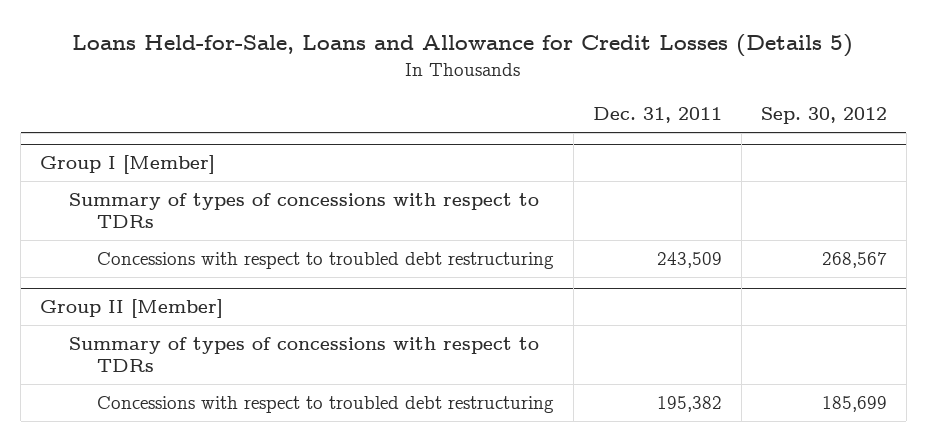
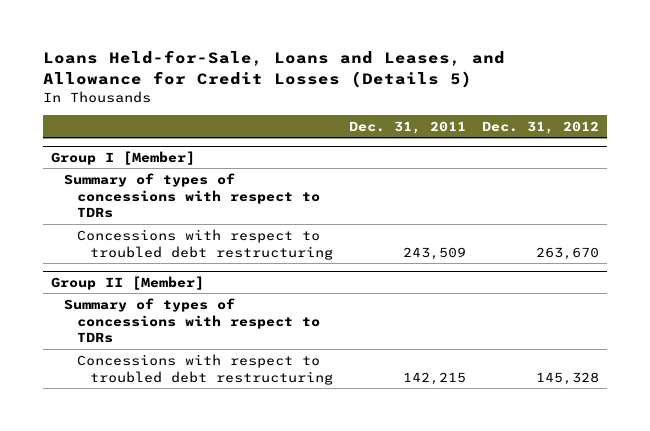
- Loans Held-for-Sale, Loans and Allowance for Credit Losses (Details 5)
+ Loans Held-for-Sale, Loans and Leases, and Allowance for Credit Losses (Details 5)
- | Dec. 31, 2011 | Sep. 30, 2012
+ | Dec. 31, 2011 | Dec. 31, 2012
@ Group II [Member]
- Concessions with respect to troubled debt restructuring | 195,382 | 185,699
+ Concessions with respect to troubled debt restructuring | 142,215 | 145,328

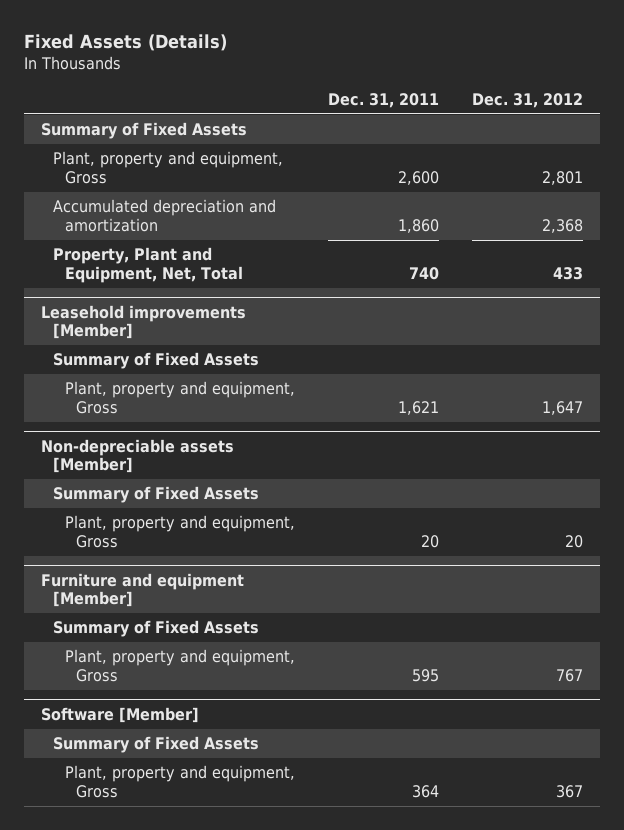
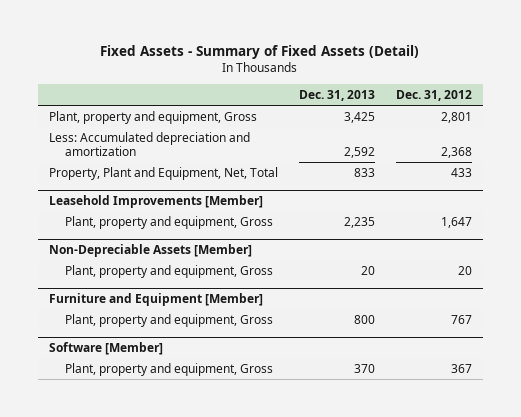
- Fixed Assets (Details)
+ Fixed Assets - Summary of Fixed Assets (Detail)
- | Dec. 31, 2011 | Dec. 31, 2012
+ | Dec. 31, 2013 | Dec. 31, 2012
- Summary of Fixed Assets
- Accumulated depreciation and amortization | 1,860 | 2,368
+ Less: Accumulated depreciation and amortization | 2,592 | 2,368
- Leasehold improvements [Member]
- Summary of Fixed Assets
+ Leasehold Improvements [Member]
- Non-depreciable assets [Member]
- Summary of Fixed Assets
+ Non-Depreciable Assets [Member]
- Furniture and equipment [Member]
- Summary of Fixed Assets
+ Furniture and Equipment [Member]
@ Software [Member]
- Summary of Fixed Assets

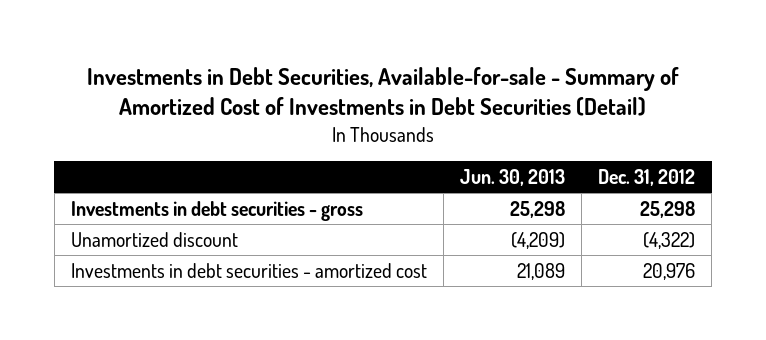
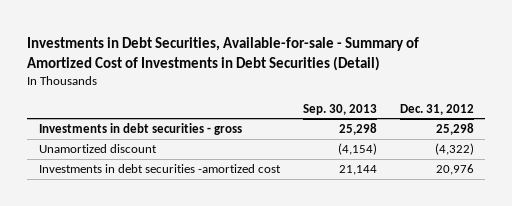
- | Jun. 30, 2013 | Dec. 31, 2012
+ | Sep. 30, 2013 | Dec. 31, 2012
- Investments in debt securities - amortized cost | 21,089 | 20,976
+ Investments in debt securities -amortized cost | 21,144 | 20,976

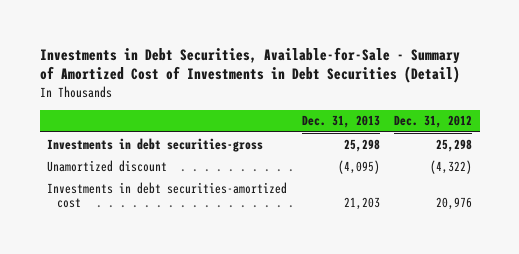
- Investments in Debt Securities, Available-for-sale - Summary of Amortized Cost of Investments in Debt Securities (Detail)
+ Investments in Debt Securities, Available-for-Sale - Summary of Amortized Cost of Investments in Debt Securities (Detail)
- | Sep. 30, 2013 | Dec. 31, 2012
+ | Dec. 31, 2013 | Dec. 31, 2012
- Investments in debt securities - gross | 25,298 | 25,298
+ Investments in debt securities-gross | 25,298 | 25,298
- Investments in debt securities -amortized cost | 21,144 | 20,976
+ Investments in debt securities-amortized cost | 21,203 | 20,976

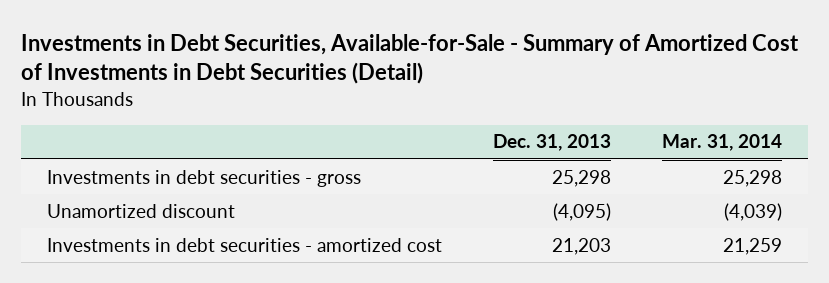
- | Dec. 31, 2013 | Dec. 31, 2012
+ | Dec. 31, 2013 | Mar. 31, 2014
- Investments in debt securities-gross | 25,298 | 25,298
+ Investments in debt securities - gross | 25,298 | 25,298
- Investments in debt securities-amortized cost | 21,203 | 20,976
+ Investments in debt securities - amortized cost | 21,203 | 21,259

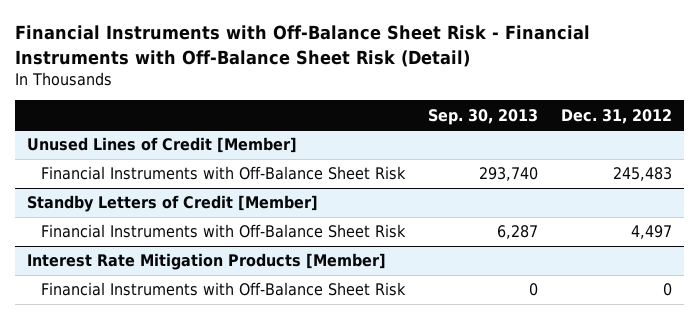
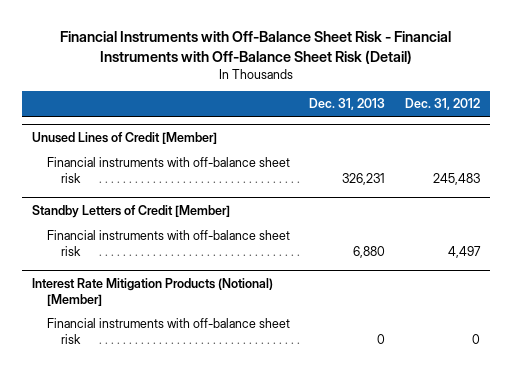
- | Sep. 30, 2013 | Dec. 31, 2012
+ | Dec. 31, 2013 | Dec. 31, 2012
@ Unused Lines of Credit [Member]
- Financial Instruments with Off-Balance Sheet Risk | 293,740 | 245,483
+ Financial instruments with off-balance sheet risk | 326,231 | 245,483
@ Standby Letters of Credit [Member]
- Financial Instruments with Off-Balance Sheet Risk | 6,287 | 4,497
- Interest Rate Mitigation Products [Member]
- Financial Instruments with Off-Balance Sheet Risk | 0 | 0
@ Standby Letters of Credit [Member]
+ Financial instruments with off-balance sheet risk | 6,880 | 4,497
+ Interest Rate Mitigation Products (Notional) [Member]
+ Financial instruments with off-balance sheet risk | 0 | 0

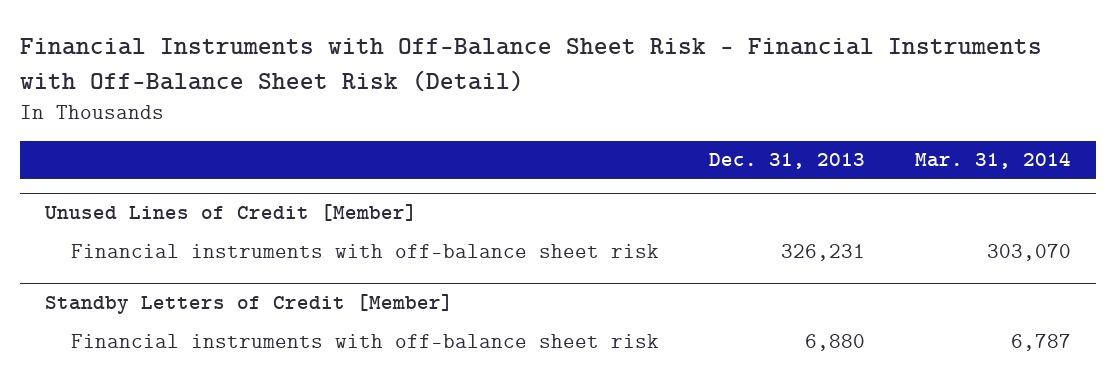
- | Dec. 31, 2013 | Dec. 31, 2012
+ | Dec. 31, 2013 | Mar. 31, 2014
- Interest Rate Mitigation Products (Notional) [Member]
- Financial instruments with off-balance sheet risk | 0 | 0

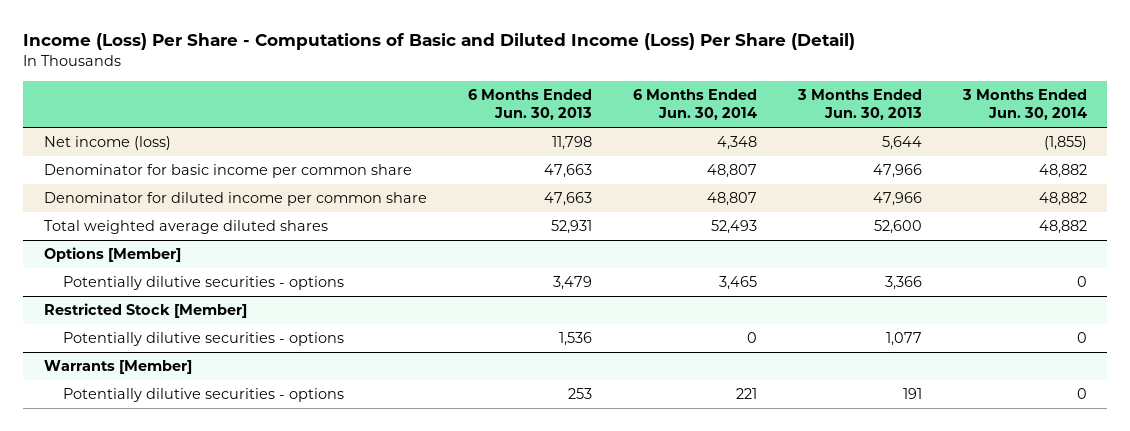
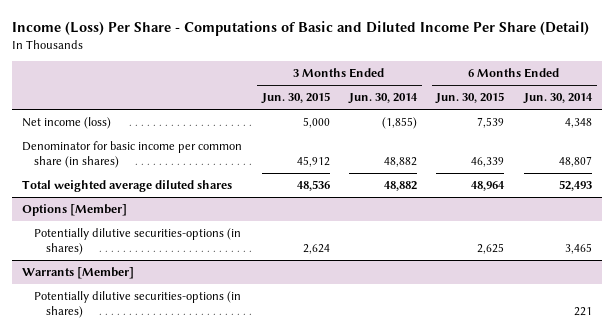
- Income (Loss) Per Share - Computations of Basic and Diluted Income (Loss) Per Share (Detail)
+ Income (Loss) Per Share - Computations of Basic and Diluted Income Per Share (Detail)
- | 6 Months Ended Jun. 30, 2013 | 6 Months Ended Jun. 30, 2014 | 3 Months Ended Jun. 30, 2013 | 3 Months Ended Jun. 30, 2014
+ | 3 Months Ended Jun. 30, 2015 | 3 Months Ended Jun. 30, 2014 | 6 Months Ended Jun. 30, 2015 | 6 Months Ended Jun. 30, 2014
- Denominator for basic income per common share | 47,663 | 48,807 | 47,966 | 48,882
- Denominator for diluted income per common share | 47,663 | 48,807 | 47,966 | 48,882
+ Denominator for basic income per common share (in shares) | 45,912 | 48,882 | 46,339 | 48,807
@ Options [Member]
- Potentially dilutive securities - options | 3,479 | 3,465 | 3,366 | 0
- Restricted Stock [Member]
- Potentially dilutive securities - options | 1,536 | 0 | 1,077 | 0
@ Options [Member]
+ Potentially dilutive securities-options (in shares) | 2,624 | | 2,625 | 3,465
@ Warrants [Member]
- Potentially dilutive securities - options | 253 | 221 | 191 | 0
+ Potentially dilutive securities-options (in shares) | | | | 221

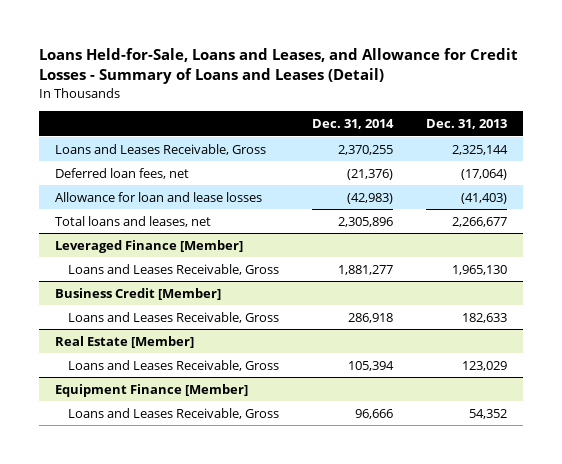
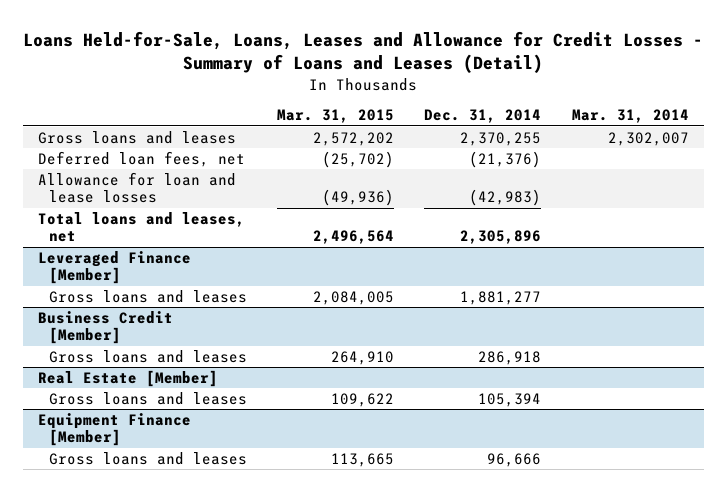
- Loans Held-for-Sale, Loans and Leases, and Allowance for Credit Losses - Summary of Loans and Leases (Detail)
+ Loans Held-for-Sale, Loans, Leases and Allowance for Credit Losses - Summary of Loans and Leases (Detail)
- | Dec. 31, 2014 | Dec. 31, 2013
+ | Mar. 31, 2015 | Dec. 31, 2014 | Mar. 31, 2014
- Loans and Leases Receivable, Gross | 2,370,255 | 2,325,144
+ Gross loans and leases | 2,572,202 | 2,370,255 | 2,302,007
@ Leveraged Finance [Member]
- Loans and Leases Receivable, Gross | 1,881,277 | 1,965,130
+ Gross loans and leases | 2,084,005 | 1,881,277 |
@ Business Credit [Member]
- Loans and Leases Receivable, Gross | 286,918 | 182,633
+ Gross loans and leases | 264,910 | 286,918 |
@ Real Estate [Member]
- Loans and Leases Receivable, Gross | 105,394 | 123,029
+ Gross loans and leases | 109,622 | 105,394 |
@ Equipment Finance [Member]
- Loans and Leases Receivable, Gross | 96,666 | 54,352
+ Gross loans and leases | 113,665 | 96,666 |

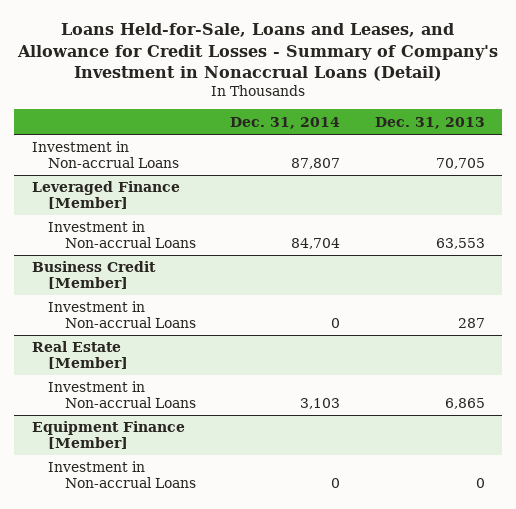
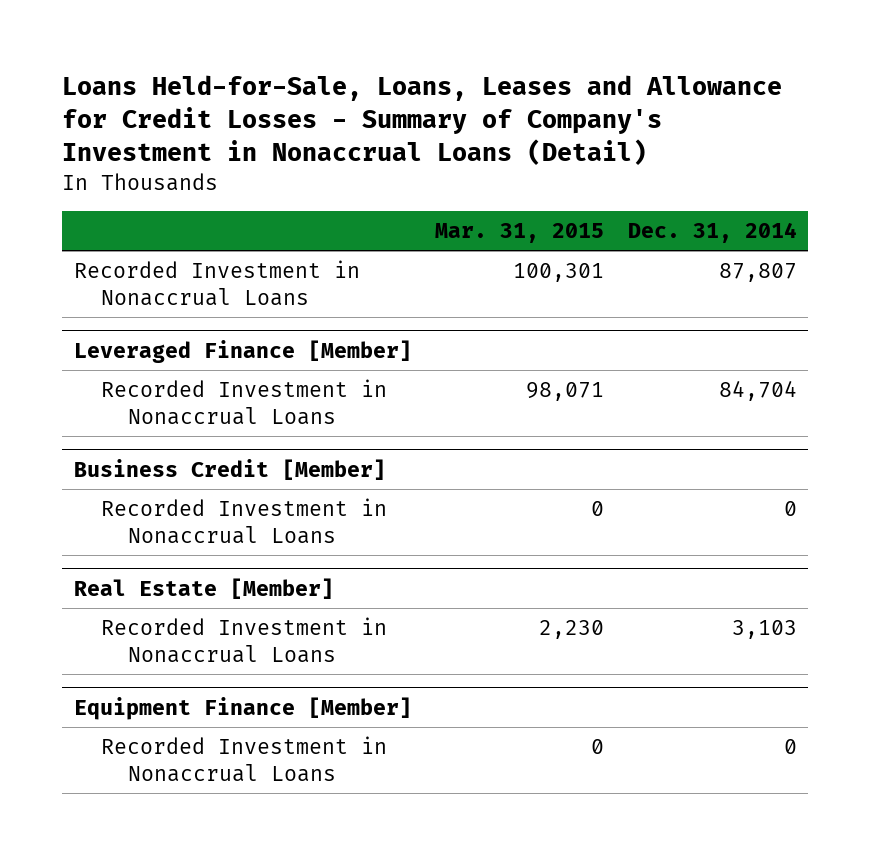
- Loans Held-for-Sale, Loans and Leases, and Allowance for Credit Losses - Summary of Company's Investment in Nonaccrual Loans (Detail)
+ Loans Held-for-Sale, Loans, Leases and Allowance for Credit Losses - Summary of Company's Investment in Nonaccrual Loans (Detail)
- | Dec. 31, 2014 | Dec. 31, 2013
+ | Mar. 31, 2015 | Dec. 31, 2014
- Investment in Non-accrual Loans | 87,807 | 70,705
+ Recorded Investment in Nonaccrual Loans | 100,301 | 87,807
@ Leveraged Finance [Member]
- Investment in Non-accrual Loans | 84,704 | 63,553
+ Recorded Investment in Nonaccrual Loans | 98,071 | 84,704
@ Business Credit [Member]
- Investment in Non-accrual Loans | 0 | 287
+ Recorded Investment in Nonaccrual Loans | 0 | 0
@ Real Estate [Member]
- Investment in Non-accrual Loans | 3,103 | 6,865
+ Recorded Investment in Nonaccrual Loans | 2,230 | 3,103
@ Equipment Finance [Member]
- Investment in Non-accrual Loans | 0 | 0
+ Recorded Investment in Nonaccrual Loans | 0 | 0

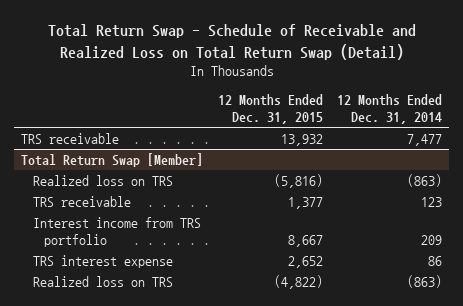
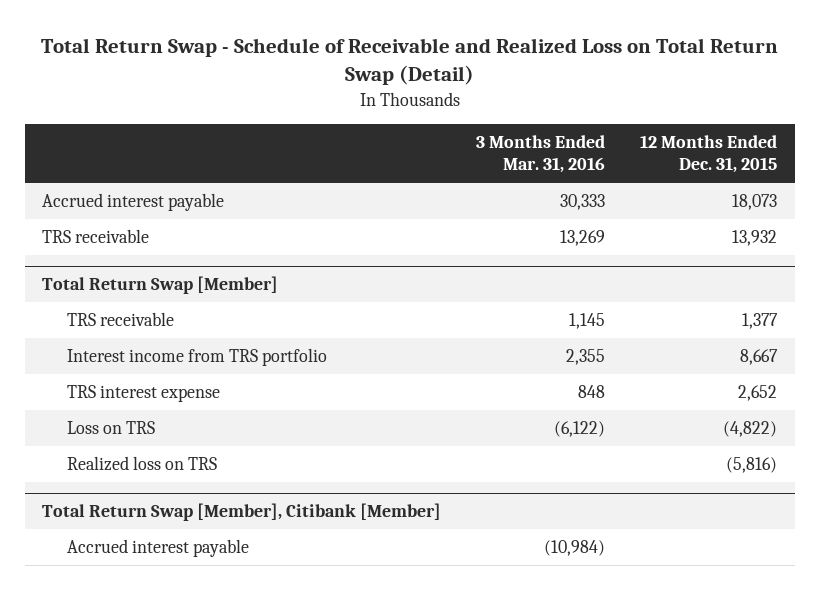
- | 12 Months Ended Dec. 31, 2015 | 12 Months Ended Dec. 31, 2014
+ | 3 Months Ended Mar. 31, 2016 | 12 Months Ended Dec. 31, 2015
+ Accrued interest payable | 30,333 | 18,073
@ Total Return Swap [Member]
- Realized loss on TRS | (4,822) | (863)
+ Loss on TRS | (6,122) | (4,822)
moved down: Realized loss on TRS | | (5,816)
+ Total Return Swap [Member], Citibank [Member]
+ Accrued interest payable | (10,984) |

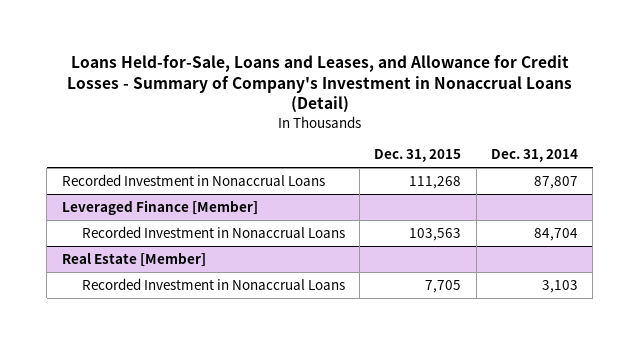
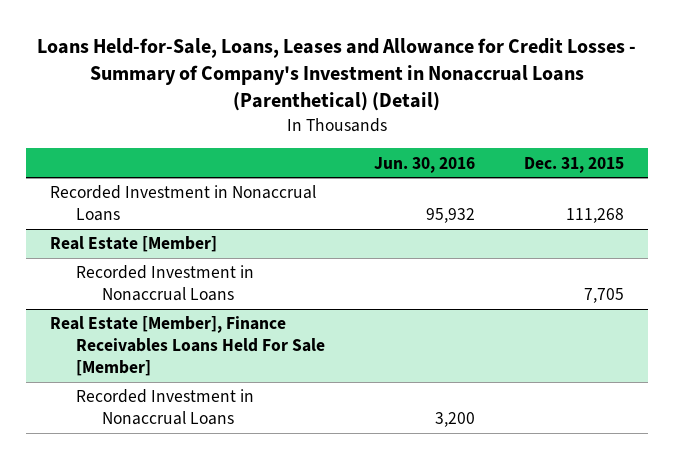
- Loans Held-for-Sale, Loans and Leases, and Allowance for Credit Losses - Summary of Company's Investment in Nonaccrual Loans (Detail)
+ Loans Held-for-Sale, Loans, Leases and Allowance for Credit Losses - Summary of Company's Investment in Nonaccrual Loans (Parenthetical) (Detail)
- | Dec. 31, 2015 | Dec. 31, 2014
+ | Jun. 30, 2016 | Dec. 31, 2015
- Leveraged Finance [Member]
- Recorded Investment in Nonaccrual Loans | 103,563 | 84,704
+ Real Estate [Member], Finance Receivables Loans Held For Sale [Member]
+ Recorded Investment in Nonaccrual Loans | 3,200 |

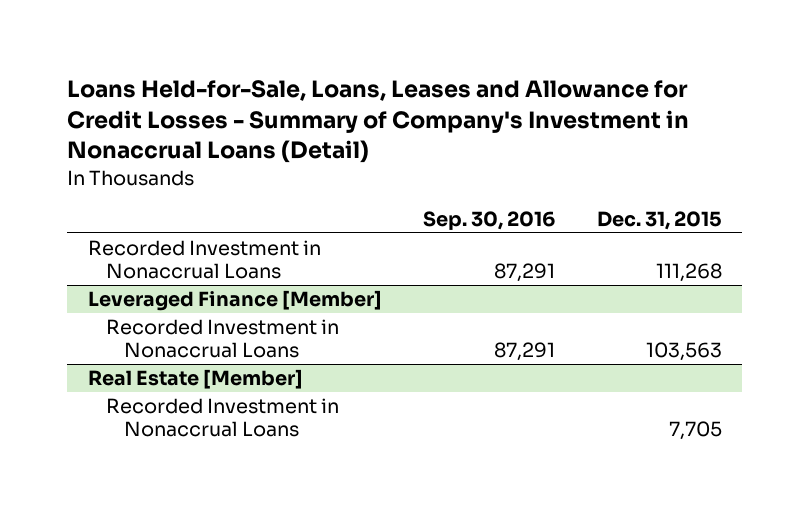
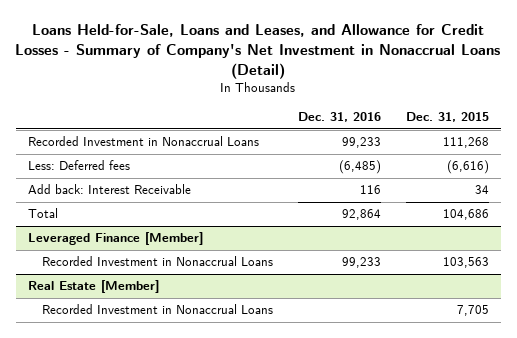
- Loans Held-for-Sale, Loans, Leases and Allowance for Credit Losses - Summary of Company's Investment in Nonaccrual Loans (Detail)
+ Loans Held-for-Sale, Loans and Leases, and Allowance for Credit Losses - Summary of Company's Net Investment in Nonaccrual Loans (Detail)
- | Sep. 30, 2016 | Dec. 31, 2015
+ | Dec. 31, 2016 | Dec. 31, 2015
+ Less: Deferred fees | (6,485) | (6,616)
+ Add back: Interest Receivable | 116 | 34
+ Total | 92,864 | 104,686

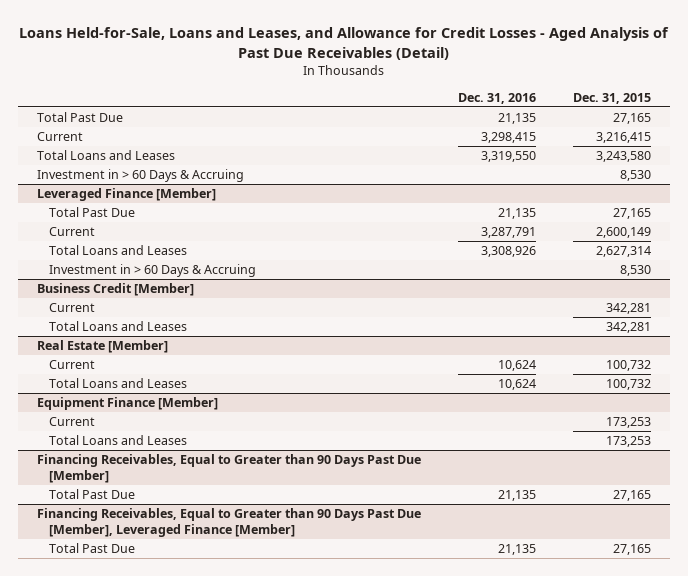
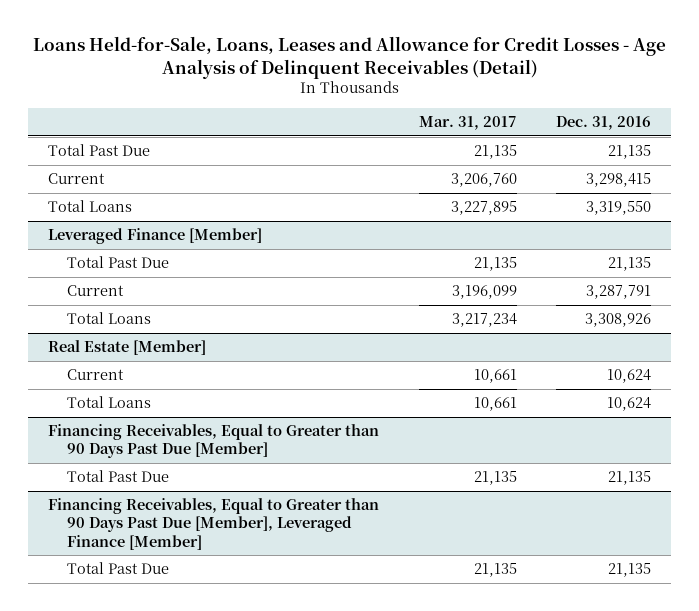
- Loans Held-for-Sale, Loans and Leases, and Allowance for Credit Losses - Aged Analysis of Past Due Receivables (Detail)
+ Loans Held-for-Sale, Loans, Leases and Allowance for Credit Losses - Age Analysis of Delinquent Receivables (Detail)
- | Dec. 31, 2016 | Dec. 31, 2015
+ | Mar. 31, 2017 | Dec. 31, 2016
- Total Loans and Leases | 3,319,550 | 3,243,580
- Investment in > 60 Days & Accruing | | 8,530
+ Total Loans | 3,227,895 | 3,319,550
@ Leveraged Finance [Member]
- Total Loans and Leases | 3,308,926 | 2,627,314
- Investment in > 60 Days & Accruing | | 8,530
- Business Credit [Member]
- Current | | 342,281
- Total Loans and Leases | | 342,281
@ Leveraged Finance [Member]
+ Total Loans | 3,217,234 | 3,308,926
@ Real Estate [Member]
- Total Loans and Leases | 10,624 | 100,732
- Equipment Finance [Member]
- Current | | 173,253
- Total Loans and Leases | | 173,253
@ Real Estate [Member]
+ Total Loans | 10,661 | 10,624

